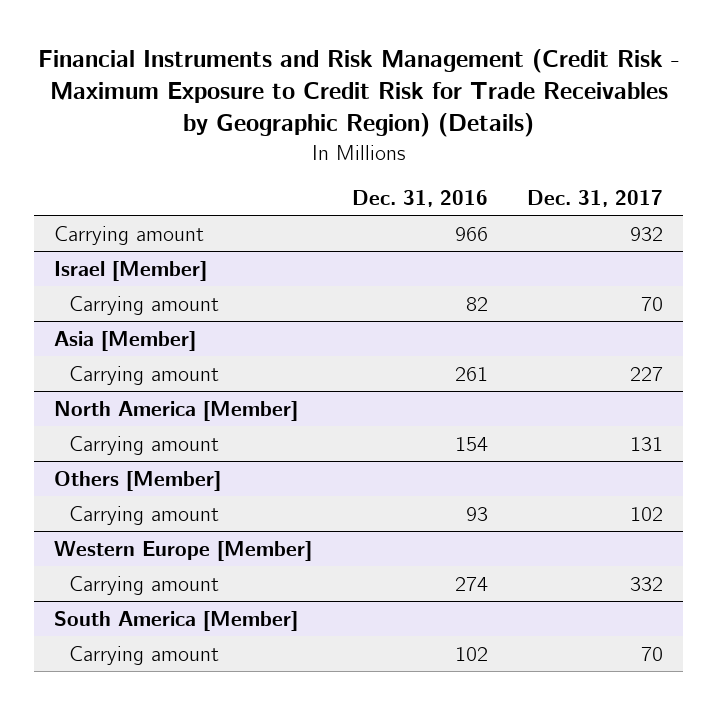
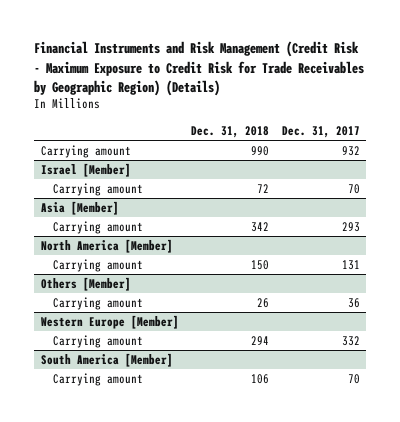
- | Dec. 31, 2016 | Dec. 31, 2017
+ | Dec. 31, 2018 | Dec. 31, 2017
@ Asia [Member]
- Carrying amount | 261 | 227
+ Carrying amount | 342 | 293
@ Others [Member]
- Carrying amount | 93 | 102
+ Carrying amount | 26 | 36

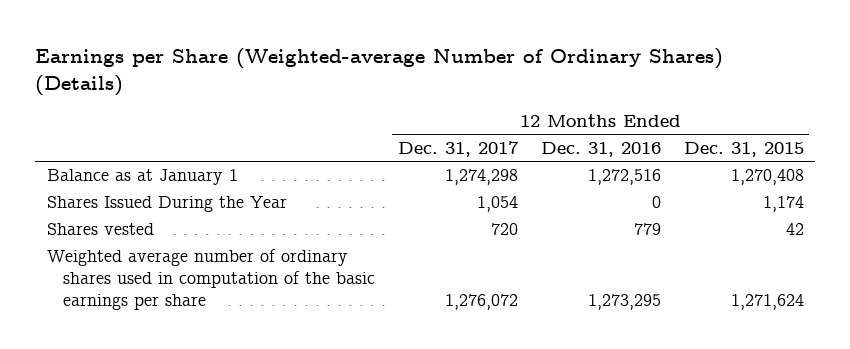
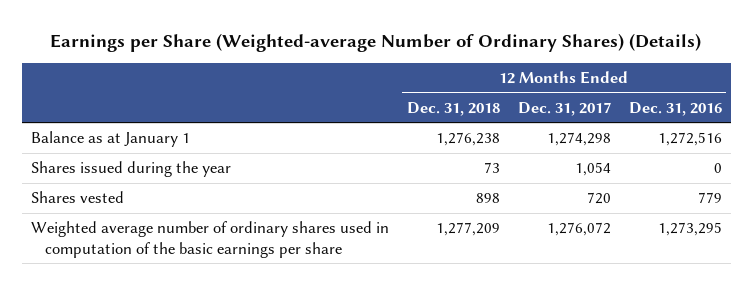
- | 12 Months Ended Dec. 31, 2017 | 12 Months Ended Dec. 31, 2016 | 12 Months Ended Dec. 31, 2015
+ | 12 Months Ended Dec. 31, 2018 | 12 Months Ended Dec. 31, 2017 | 12 Months Ended Dec. 31, 2016
- Shares Issued During the Year | 1,054 | 0 | 1,174
+ Shares issued during the year | 73 | 1,054 | 0

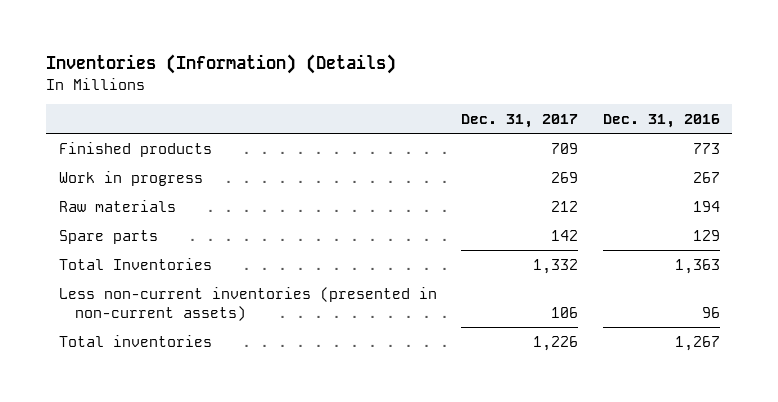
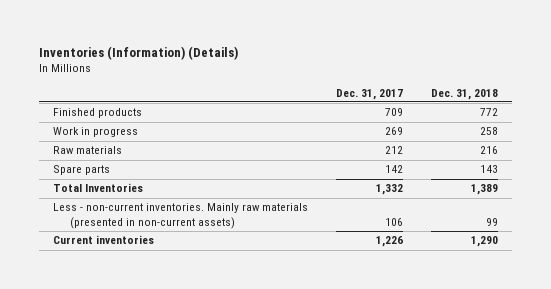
- | Dec. 31, 2017 | Dec. 31, 2016
+ | Dec. 31, 2017 | Dec. 31, 2018
- Less non-current inventories (presented in non-current assets) | 106 | 96
- Total inventories | 1,226 | 1,267
+ Less - non-current inventories. Mainly raw materials (presented in non-current assets) | 106 | 99
+ Current inventories | 1,226 | 1,290

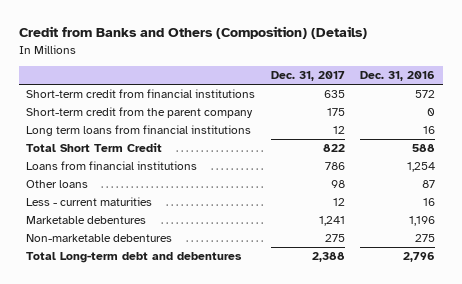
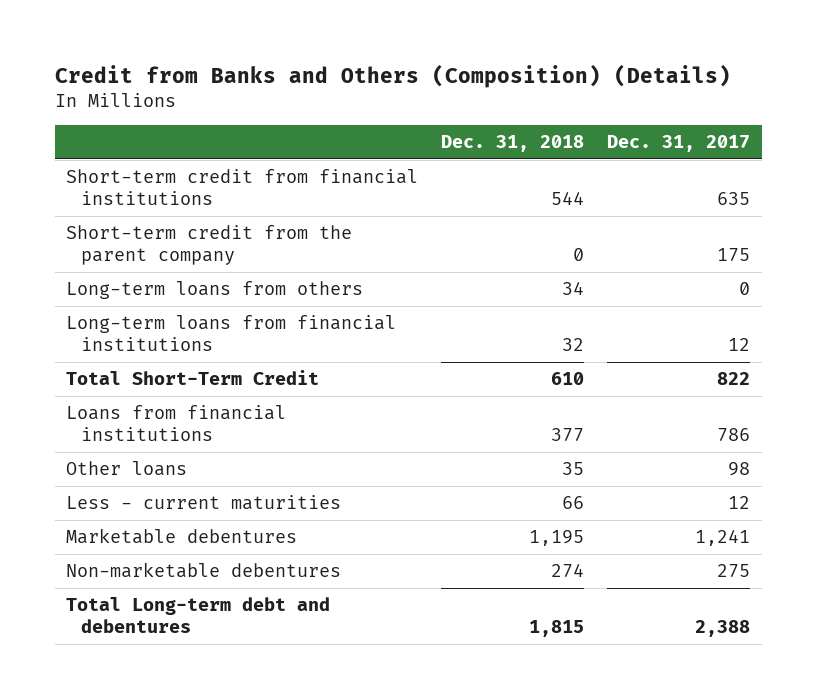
- | Dec. 31, 2017 | Dec. 31, 2016
+ | Dec. 31, 2018 | Dec. 31, 2017
- Long term loans from financial institutions | 12 | 16
- Total Short Term Credit | 822 | 588
+ Long-term loans from others | 34 | 0
+ Long-term loans from financial institutions | 32 | 12
+ Total Short-Term Credit | 610 | 822

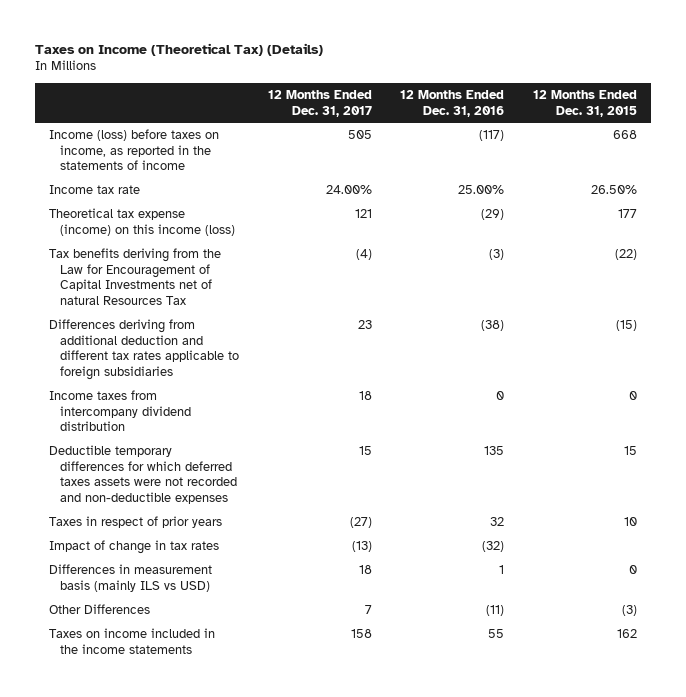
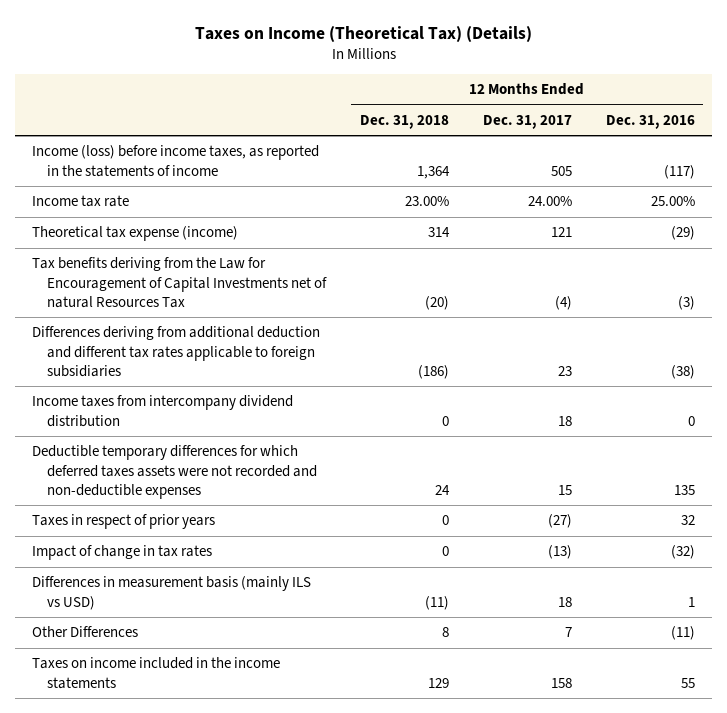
- | 12 Months Ended Dec. 31, 2017 | 12 Months Ended Dec. 31, 2016 | 12 Months Ended Dec. 31, 2015
+ | 12 Months Ended Dec. 31, 2018 | 12 Months Ended Dec. 31, 2017 | 12 Months Ended Dec. 31, 2016
- Income (loss) before taxes on income, as reported in the statements of income | 505 | (117) | 668
+ Income (loss) before income taxes, as reported in the statements of income | 1,364 | 505 | (117)
- Theoretical tax expense (income) on this income (loss) | 121 | (29) | 177
+ Theoretical tax expense (income) | 314 | 121 | (29)

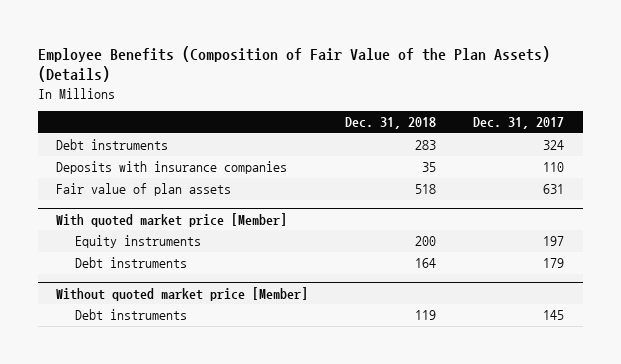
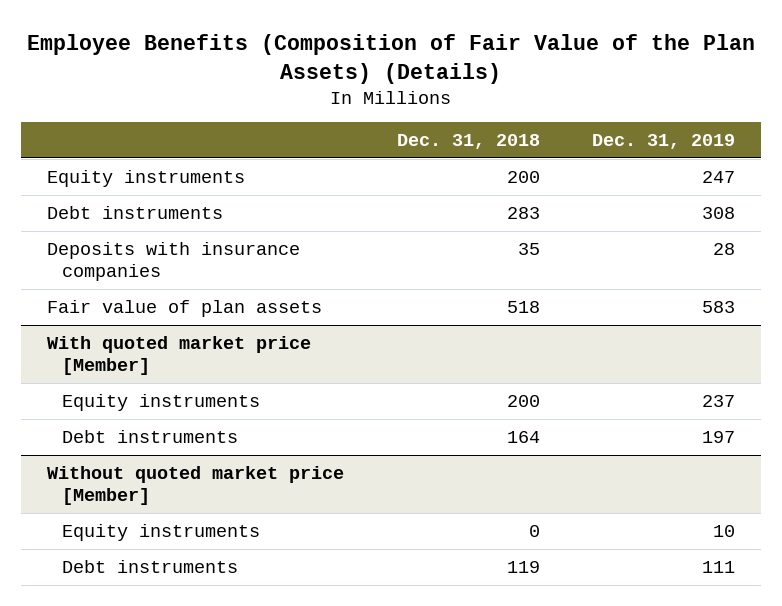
- | Dec. 31, 2018 | Dec. 31, 2017
+ | Dec. 31, 2018 | Dec. 31, 2019
+ Equity instruments | 200 | 247
@ Without quoted market price [Member]
+ Equity instruments | 0 | 10

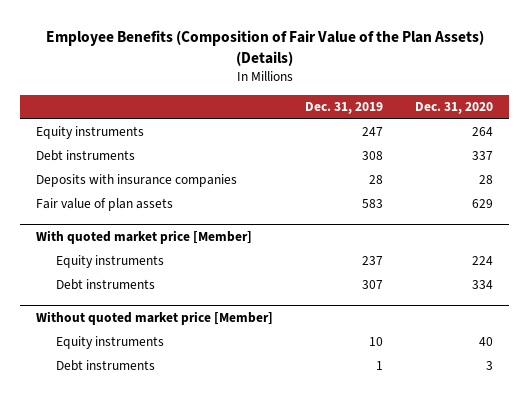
- | Dec. 31, 2018 | Dec. 31, 2019
+ | Dec. 31, 2019 | Dec. 31, 2020
@ With quoted market price [Member]
- Debt instruments | 164 | 197
+ Debt instruments | 307 | 334
@ Without quoted market price [Member]
- Debt instruments | 119 | 111
+ Debt instruments | 1 | 3

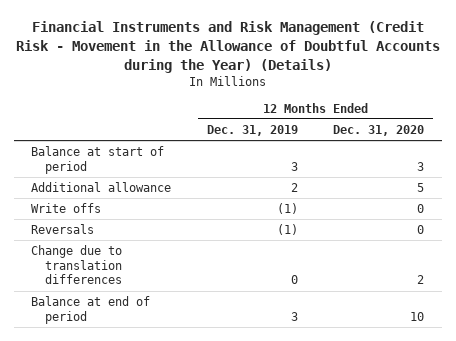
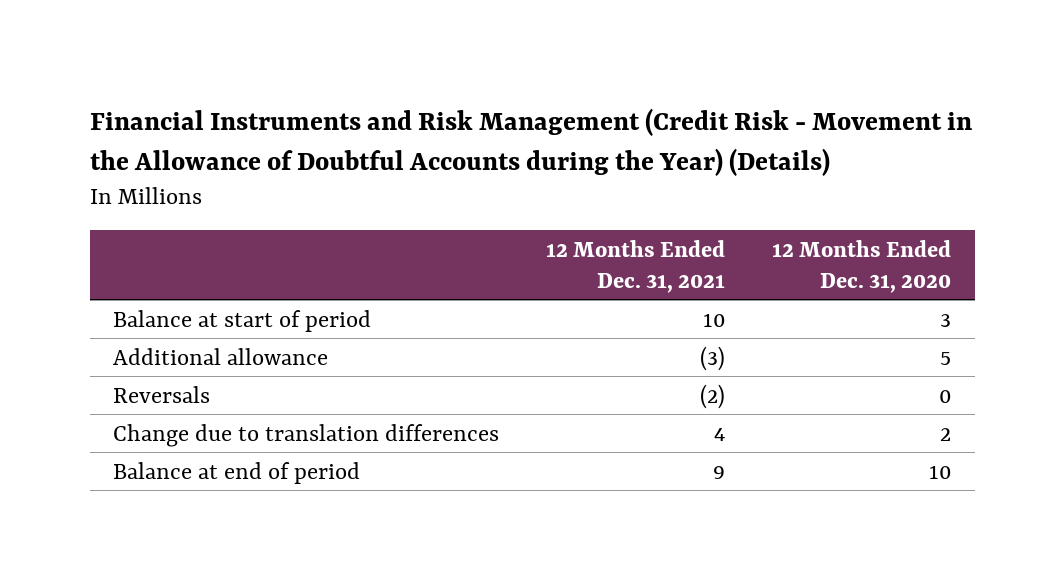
- | 12 Months Ended Dec. 31, 2019 | 12 Months Ended Dec. 31, 2020
+ | 12 Months Ended Dec. 31, 2021 | 12 Months Ended Dec. 31, 2020
- Write offs | (1) | 0

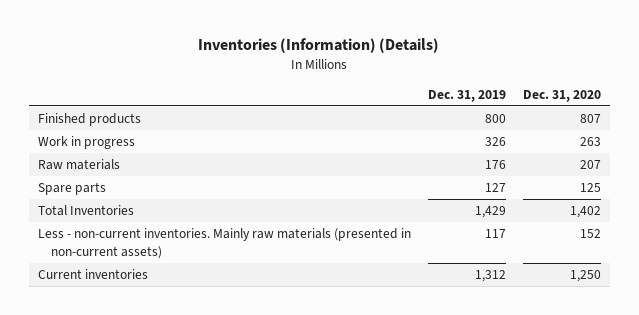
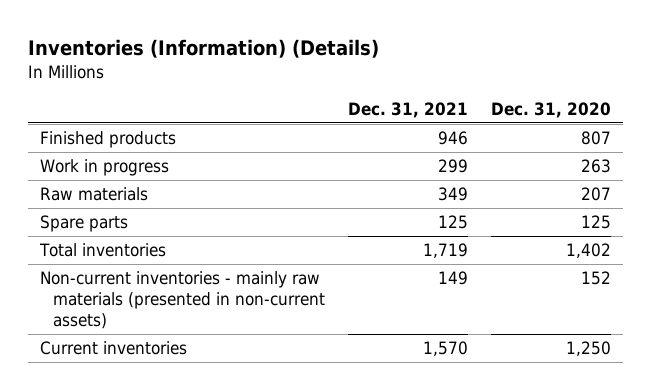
- | Dec. 31, 2019 | Dec. 31, 2020
+ | Dec. 31, 2021 | Dec. 31, 2020
- Total Inventories | 1,429 | 1,402
- Less - non-current inventories. Mainly raw materials (presented in non-current assets) | 117 | 152
+ Total inventories | 1,719 | 1,402
+ Non-current inventories - mainly raw materials (presented in non-current assets) | 149 | 152

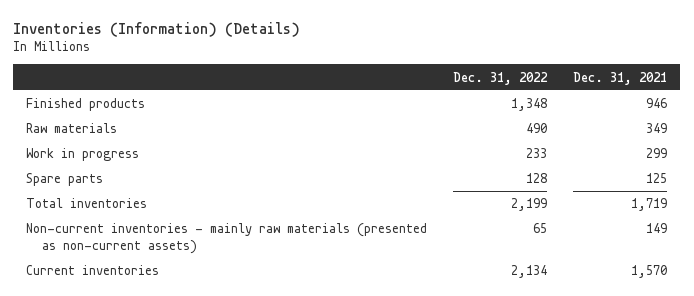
- | Dec. 31, 2021 | Dec. 31, 2020
+ | Dec. 31, 2022 | Dec. 31, 2021
moved down: Work in progress | 233 | 299
- Non-current inventories - mainly raw materials (presented in non-current assets) | 149 | 152
+ Non-current inventories - mainly raw materials (presented as non-current assets) | 65 | 149

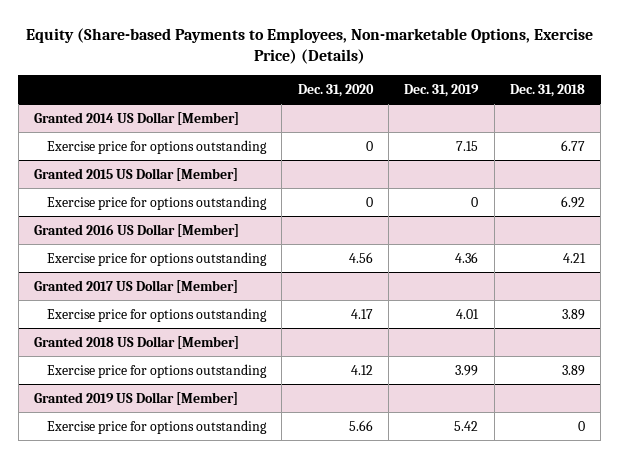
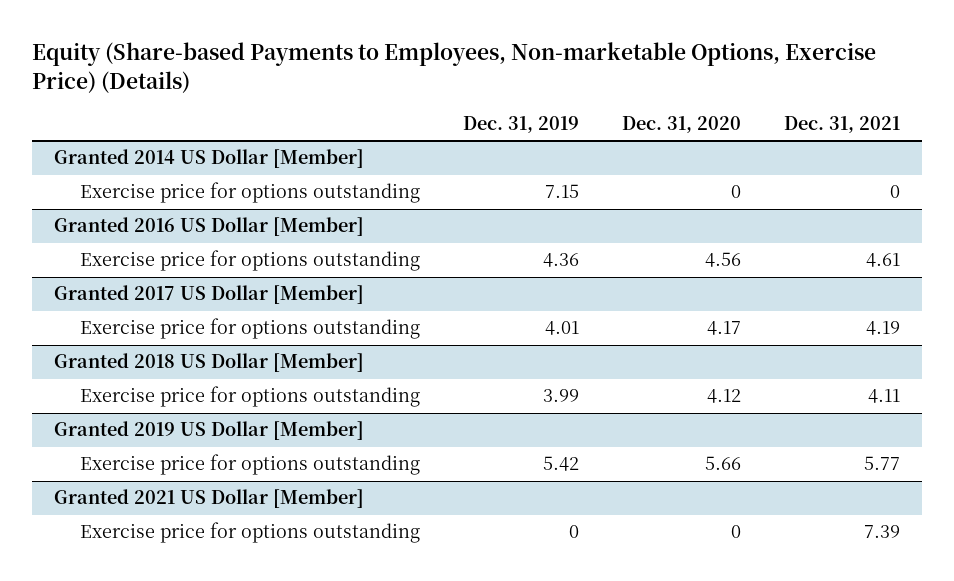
- | Dec. 31, 2020 | Dec. 31, 2019 | Dec. 31, 2018
+ | Dec. 31, 2019 | Dec. 31, 2020 | Dec. 31, 2021
- Granted 2015 US Dollar [Member]
- Exercise price for options outstanding | 0 | 0 | 6.92
+ Granted 2021 US Dollar [Member]
+ Exercise price for options outstanding | 0 | 0 | 7.39

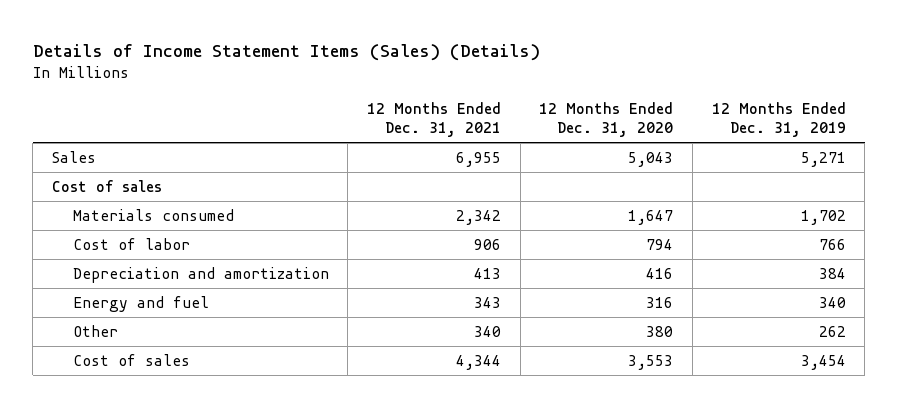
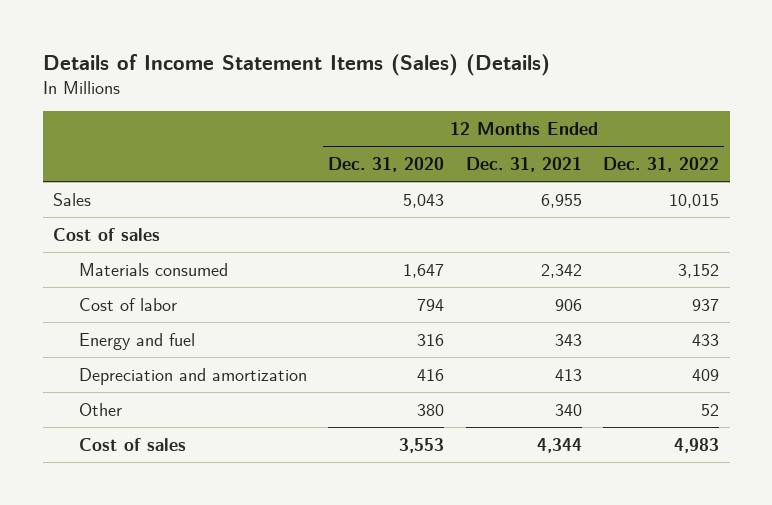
- | 12 Months Ended Dec. 31, 2021 | 12 Months Ended Dec. 31, 2020 | 12 Months Ended Dec. 31, 2019
+ | 12 Months Ended Dec. 31, 2020 | 12 Months Ended Dec. 31, 2021 | 12 Months Ended Dec. 31, 2022
moved down: Depreciation and amortization | 416 | 413 | 409

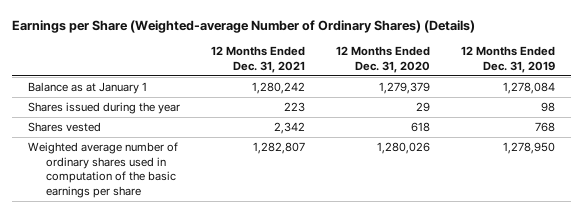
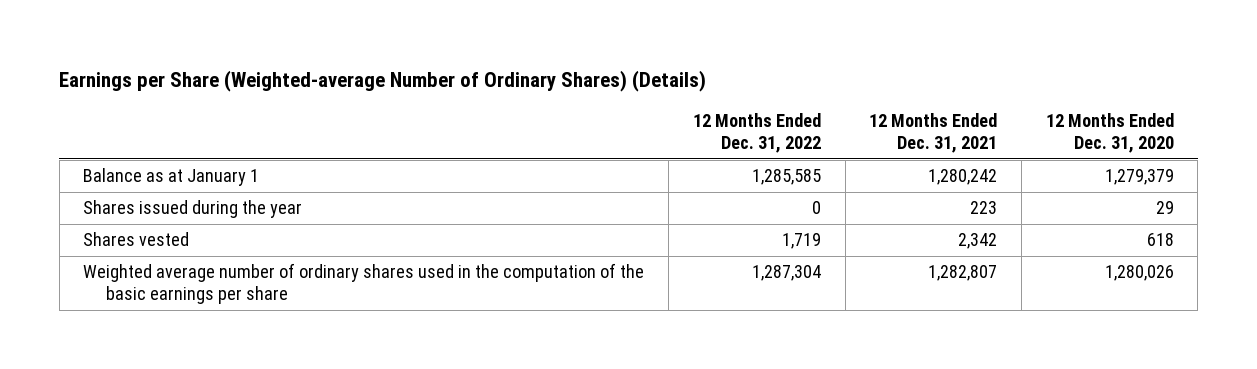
- | 12 Months Ended Dec. 31, 2021 | 12 Months Ended Dec. 31, 2020 | 12 Months Ended Dec. 31, 2019
+ | 12 Months Ended Dec. 31, 2022 | 12 Months Ended Dec. 31, 2021 | 12 Months Ended Dec. 31, 2020
- Weighted average number of ordinary shares used in computation of the basic earnings per share | 1,282,807 | 1,280,026 | 1,278,950
+ Weighted average number of ordinary shares used in the computation of the basic earnings per share | 1,287,304 | 1,282,807 | 1,280,026

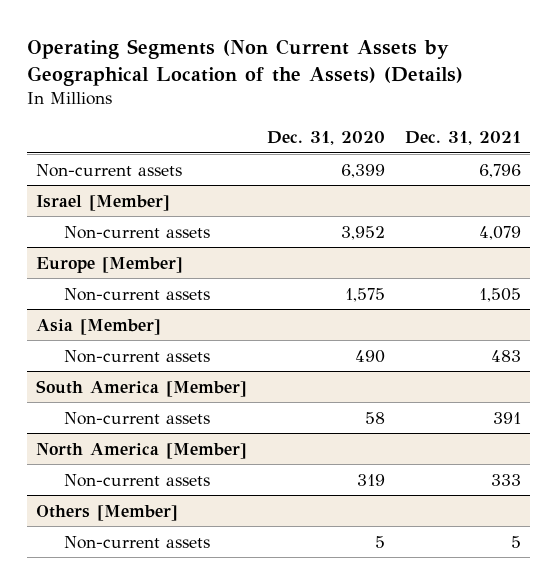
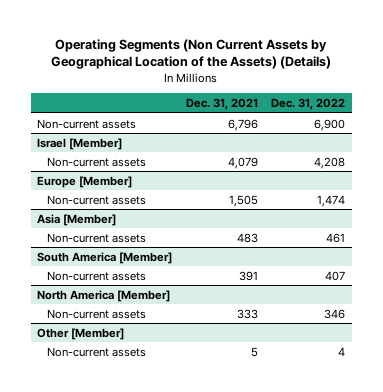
- | Dec. 31, 2020 | Dec. 31, 2021
+ | Dec. 31, 2021 | Dec. 31, 2022
- Others [Member]
+ Other [Member]

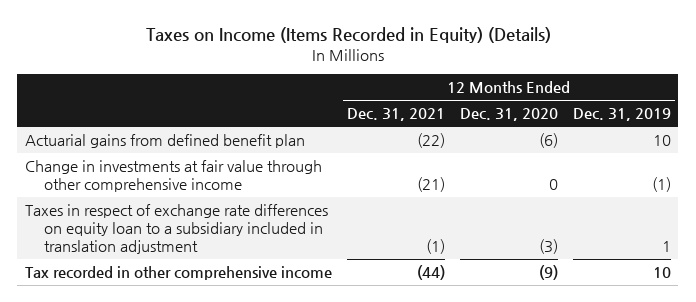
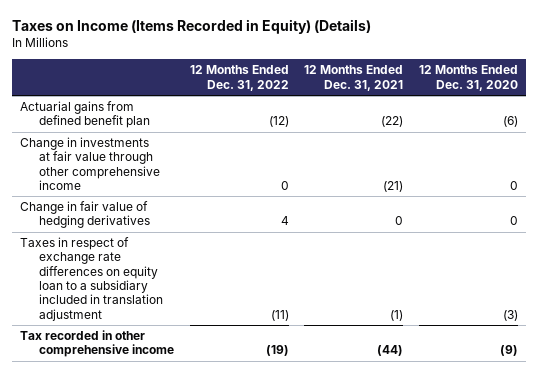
- | 12 Months Ended Dec. 31, 2021 | 12 Months Ended Dec. 31, 2020 | 12 Months Ended Dec. 31, 2019
+ | 12 Months Ended Dec. 31, 2022 | 12 Months Ended Dec. 31, 2021 | 12 Months Ended Dec. 31, 2020
+ Change in fair value of hedging derivatives | 4 | 0 | 0

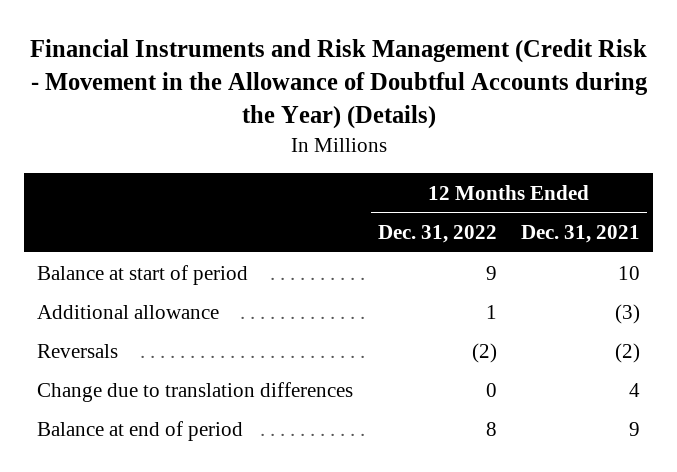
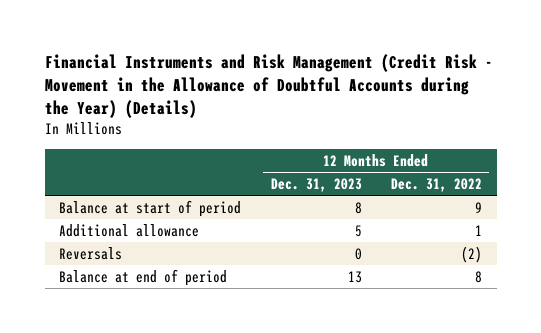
- | 12 Months Ended Dec. 31, 2022 | 12 Months Ended Dec. 31, 2021
+ | 12 Months Ended Dec. 31, 2023 | 12 Months Ended Dec. 31, 2022
- Change due to translation differences | 0 | 4

